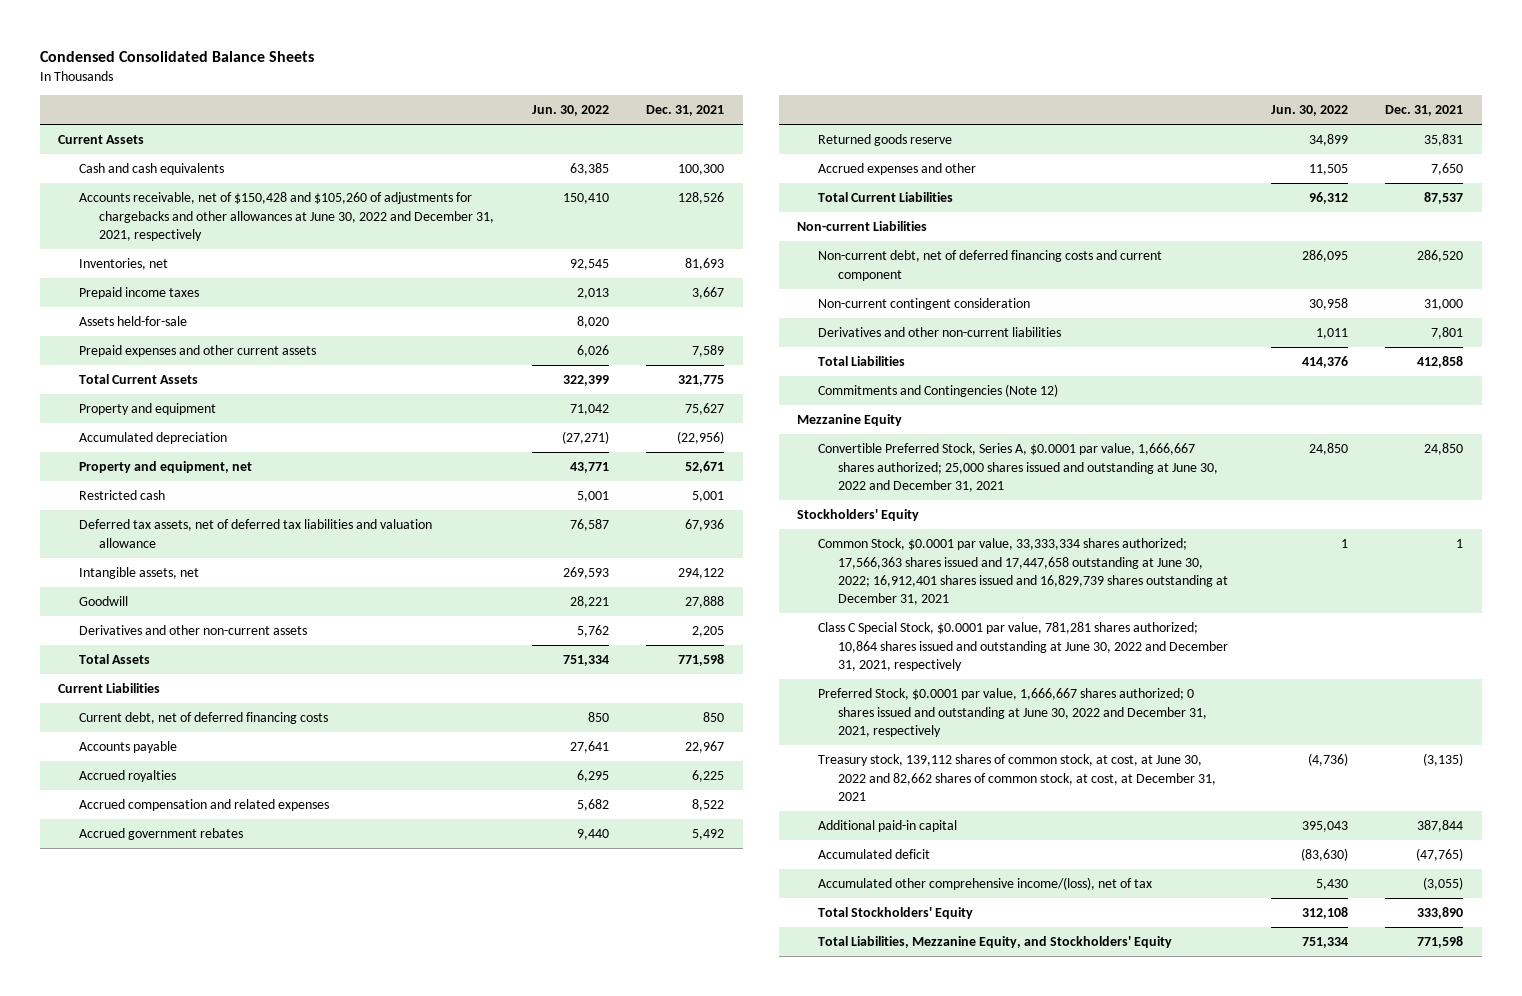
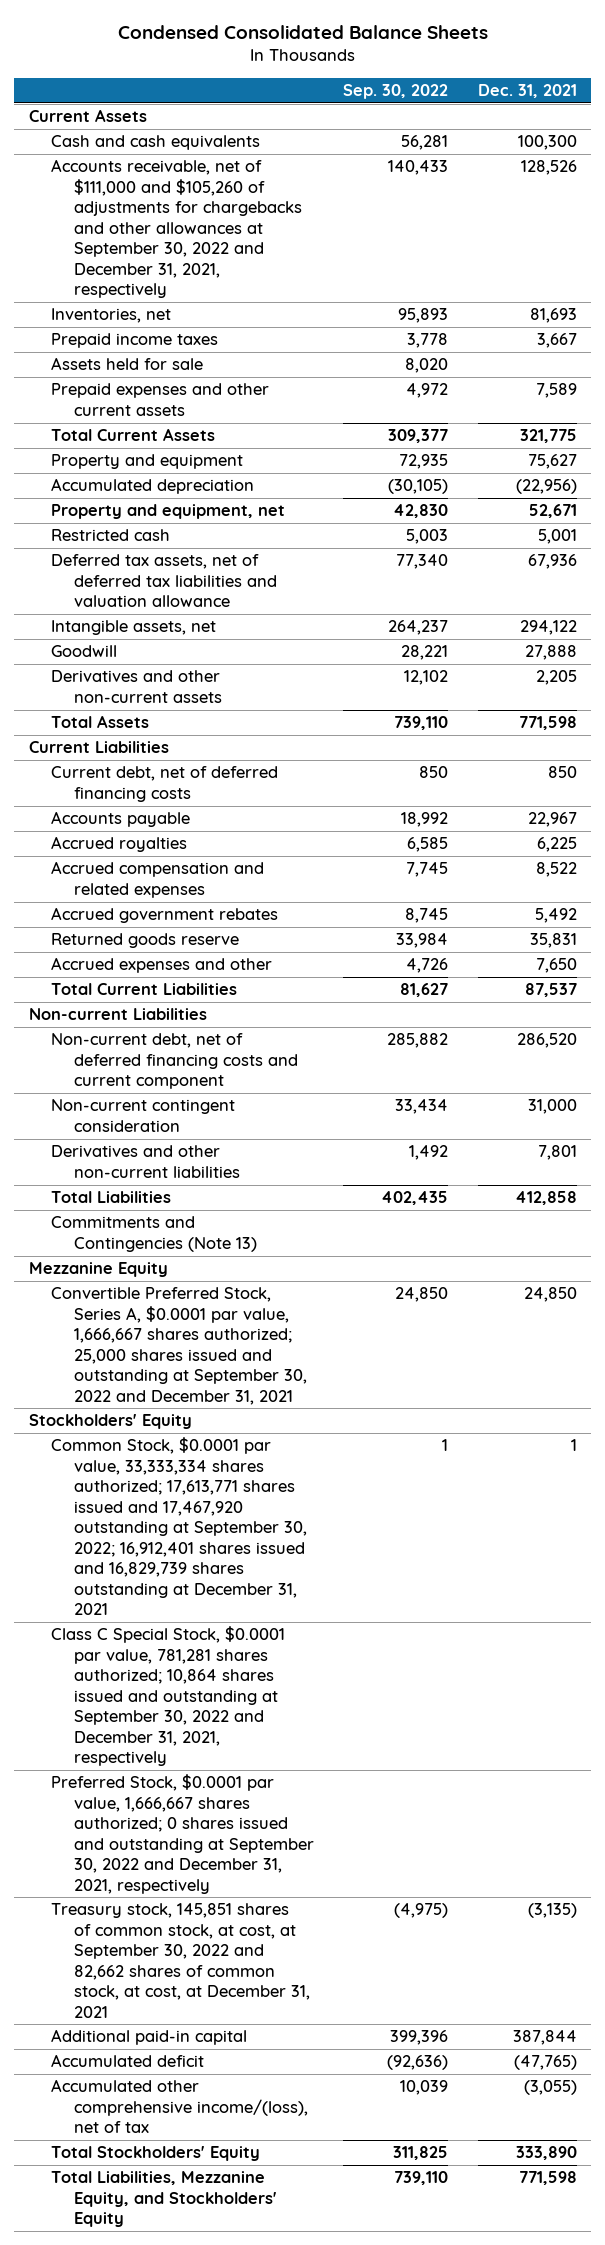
- | Jun. 30, 2022 | Dec. 31, 2021
+ | Sep. 30, 2022 | Dec. 31, 2021
- Accounts receivable, net of $150,428 and $105,260 of adjustments for chargebacks and other allowances at June 30, 2022 and December 31, 2021, respectively | 150,410 | 128,526
+ Accounts receivable, net of $111,000 and $105,260 of adjustments for chargebacks and other allowances at September 30, 2022 and December 31, 2021, respectively | 140,433 | 128,526
- Assets held-for-sale | 8,020 |
+ Assets held for sale | 8,020 |
- Commitments and Contingencies (Note 12)
+ Commitments and Contingencies (Note 13)
- Convertible Preferred Stock, Series A, $0.0001 par value, 1,666,667 shares authorized; 25,000 shares issued and outstanding at June 30, 2022 and December 31, 2021 | 24,850 | 24,850
+ Convertible Preferred Stock, Series A, $0.0001 par value, 1,666,667 shares authorized; 25,000 shares issued and outstanding at September 30, 2022 and December 31, 2021 | 24,850 | 24,850
- Common Stock, $0.0001 par value, 33,333,334 shares authorized; 17,566,363 shares issued and 17,447,658 outstanding at June 30, 2022; 16,912,401 shares issued and 16,829,739 shares outstanding at December 31, 2021 | 1 | 1
- Class C Special Stock, $0.0001 par value, 781,281 shares authorized; 10,864 shares issued and outstanding at June 30, 2022 and December 31, 2021, respectively
- Preferred Stock, $0.0001 par value, 1,666,667 shares authorized; 0 shares issued and outstanding at June 30, 2022 and December 31, 2021, respectively
- Treasury stock, 139,112 shares of common stock, at cost, at June 30, 2022 and 82,662 shares of common stock, at cost, at December 31, 2021 | (4,736) | (3,135)
+ Common Stock, $0.0001 par value, 33,333,334 shares authorized; 17,613,771 shares issued and 17,467,920 outstanding at September 30, 2022; 16,912,401 shares issued and 16,829,739 shares outstanding at December 31, 2021 | 1 | 1
+ Class C Special Stock, $0.0001 par value, 781,281 shares authorized; 10,864 shares issued and outstanding at September 30, 2022 and December 31, 2021, respectively
+ Preferred Stock, $0.0001 par value, 1,666,667 shares authorized; 0 shares issued and outstanding at September 30, 2022 and December 31, 2021, respectively
+ Treasury stock, 145,851 shares of common stock, at cost, at September 30, 2022 and 82,662 shares of common stock, at cost, at December 31, 2021 | (4,975) | (3,135)

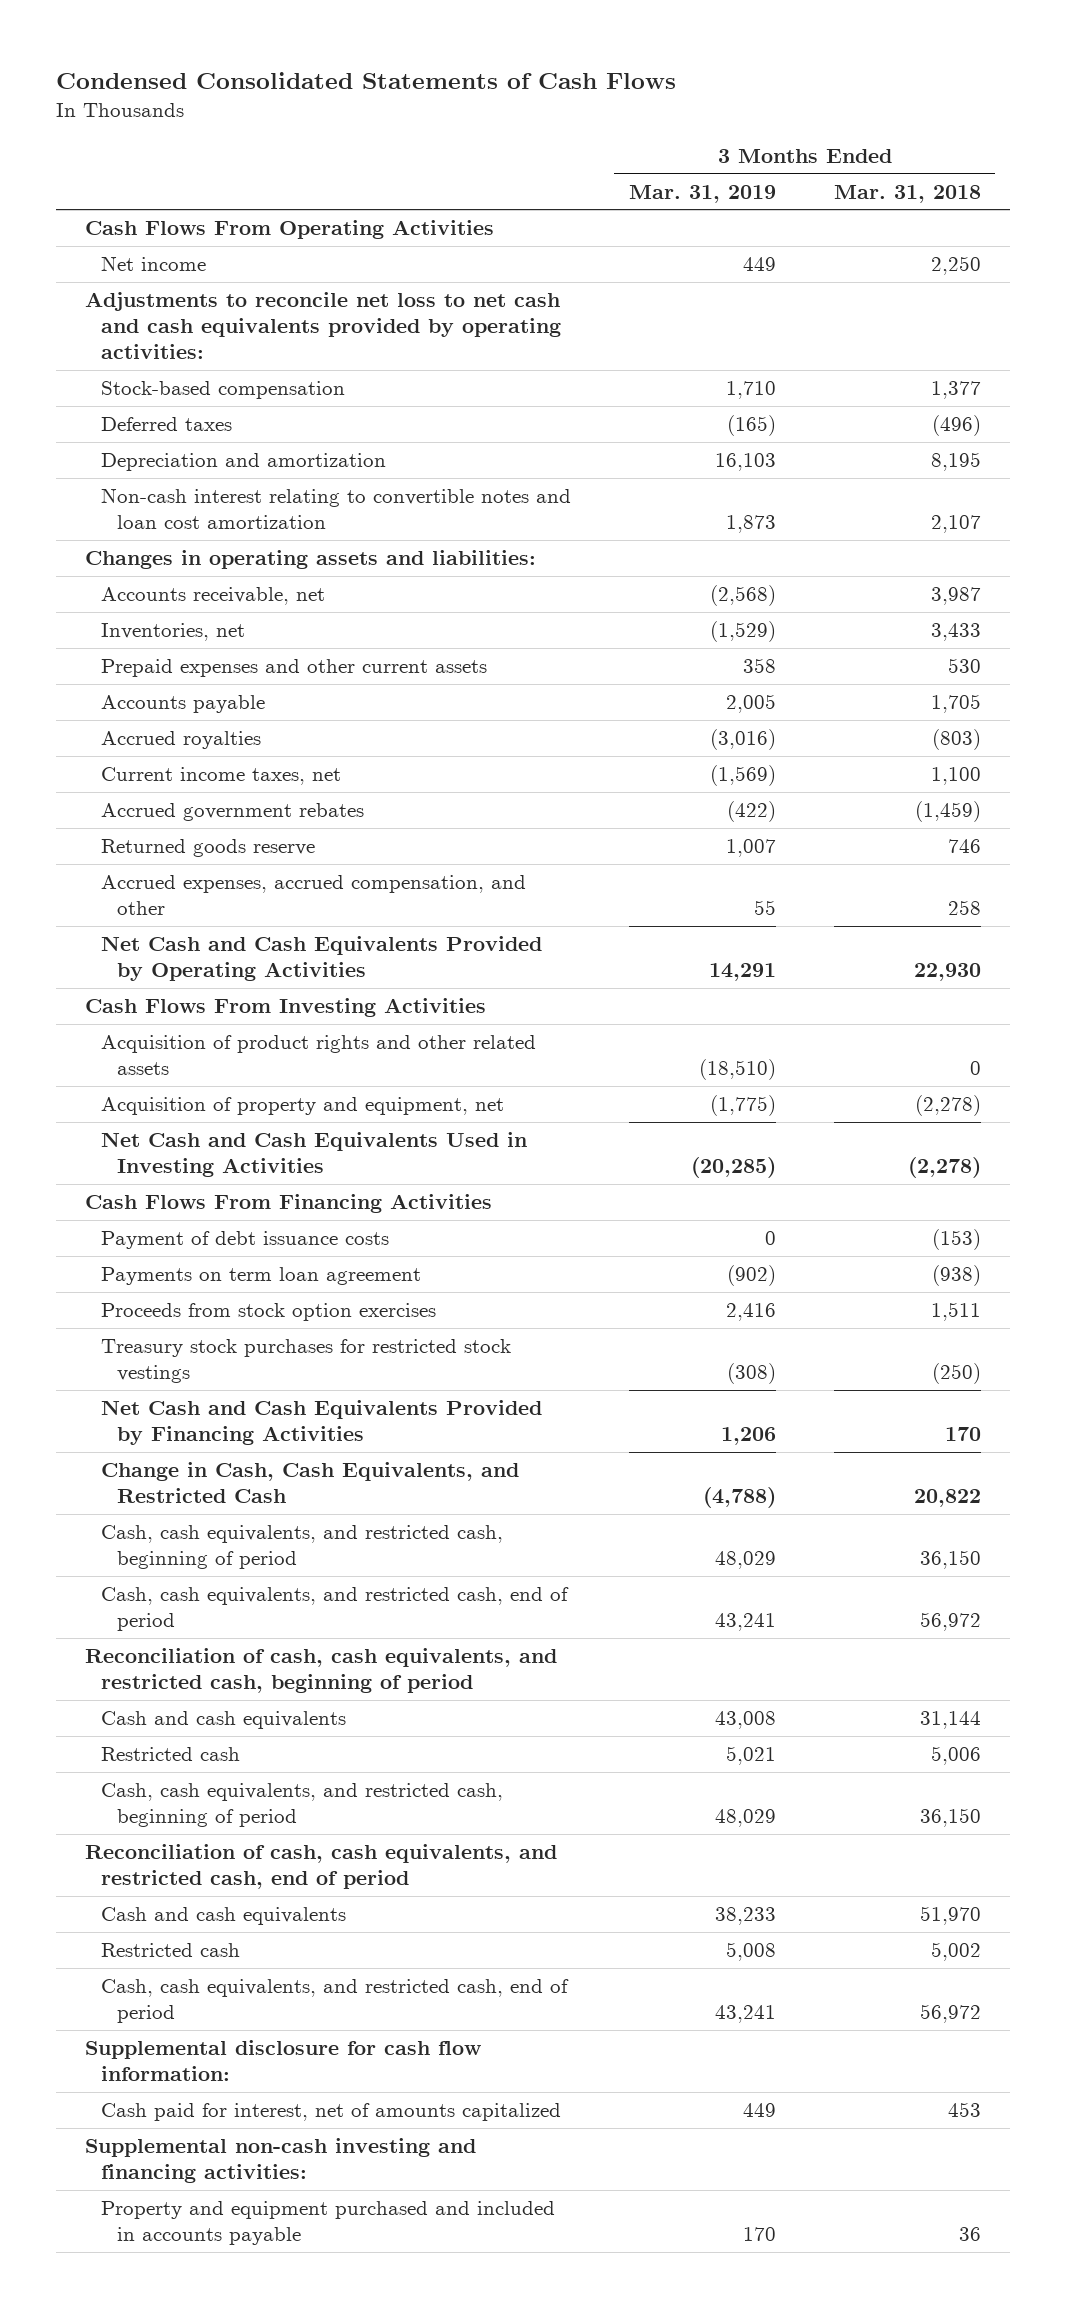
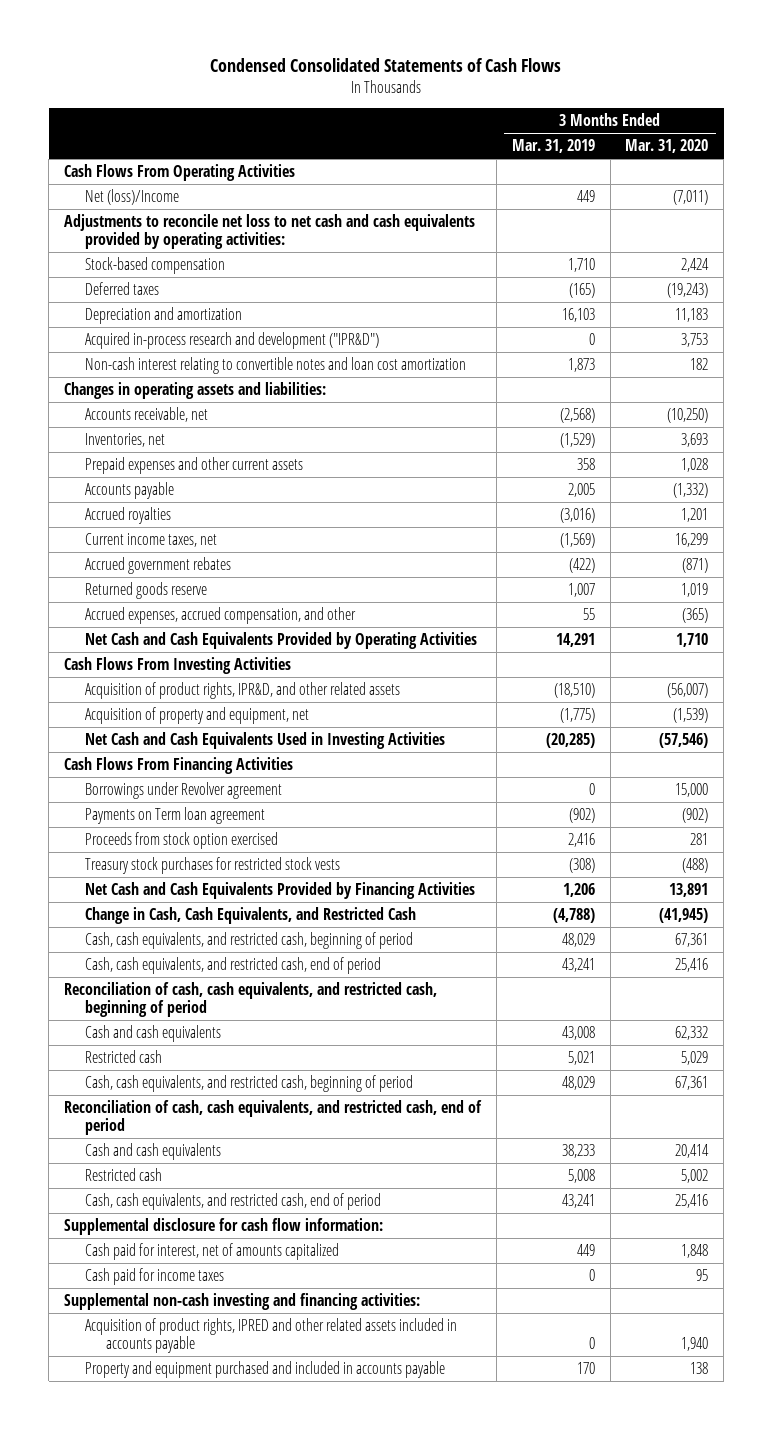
- | 3 Months Ended Mar. 31, 2019 | 3 Months Ended Mar. 31, 2018
+ | 3 Months Ended Mar. 31, 2019 | 3 Months Ended Mar. 31, 2020
- Net income | 449 | 2,250
+ Net (loss)/Income | 449 | (7,011)
+ Acquired in-process research and development ("IPR&D") | 0 | 3,753
- Acquisition of product rights and other related assets | (18,510) | 0
+ Acquisition of product rights, IPR&D, and other related assets | (18,510) | (56,007)
- Payment of debt issuance costs | 0 | (153)
- Payments on term loan agreement | (902) | (938)
- Proceeds from stock option exercises | 2,416 | 1,511
- Treasury stock purchases for restricted stock vestings | (308) | (250)
+ Borrowings under Revolver agreement | 0 | 15,000
+ Payments on Term loan agreement | (902) | (902)
+ Proceeds from stock option exercised | 2,416 | 281
+ Treasury stock purchases for restricted stock vests | (308) | (488)
+ Cash paid for income taxes | 0 | 95
+ Acquisition of product rights, IPRED and other related assets included in accounts payable | 0 | 1,940

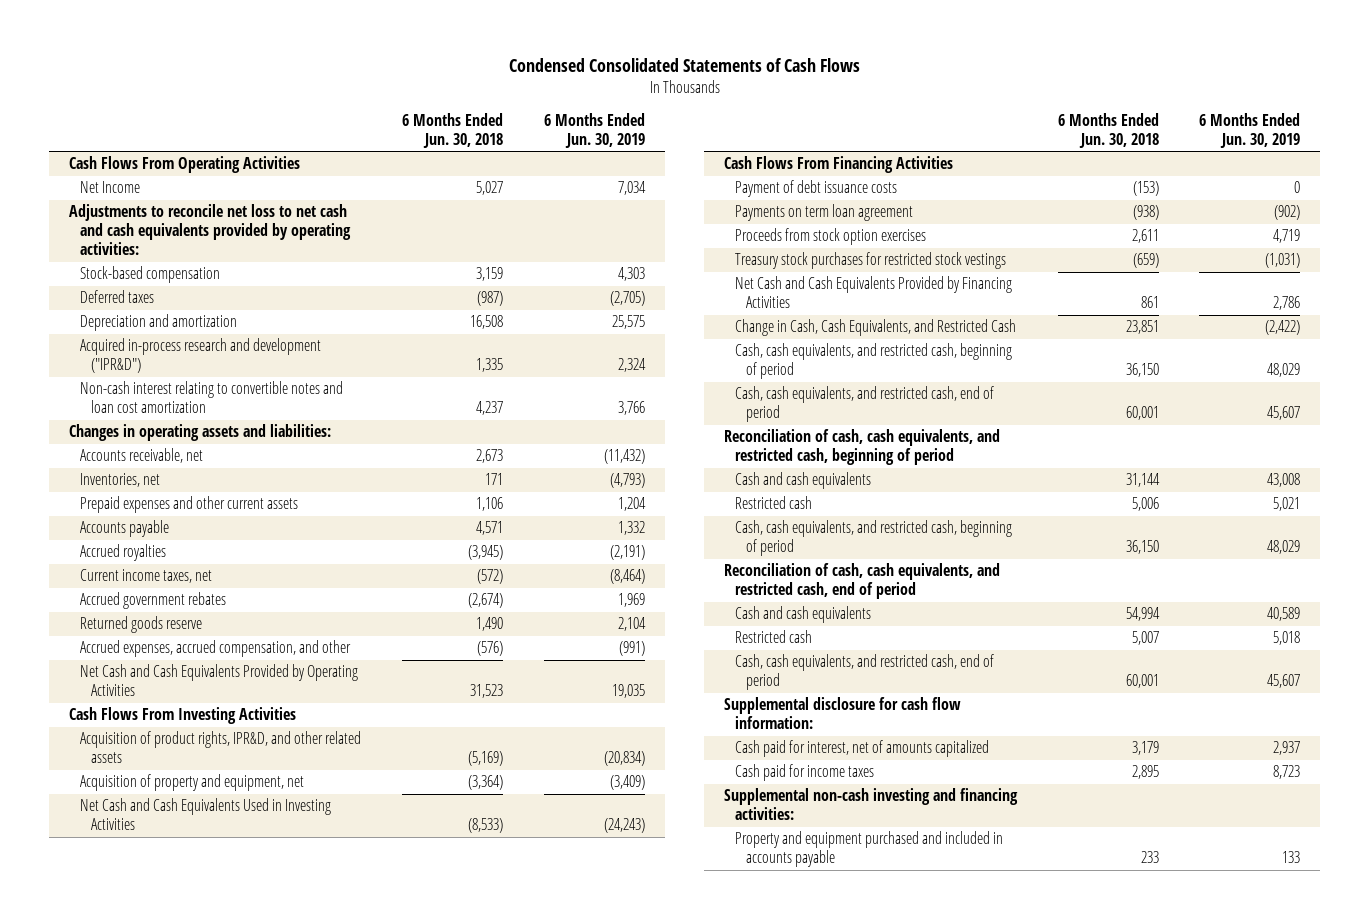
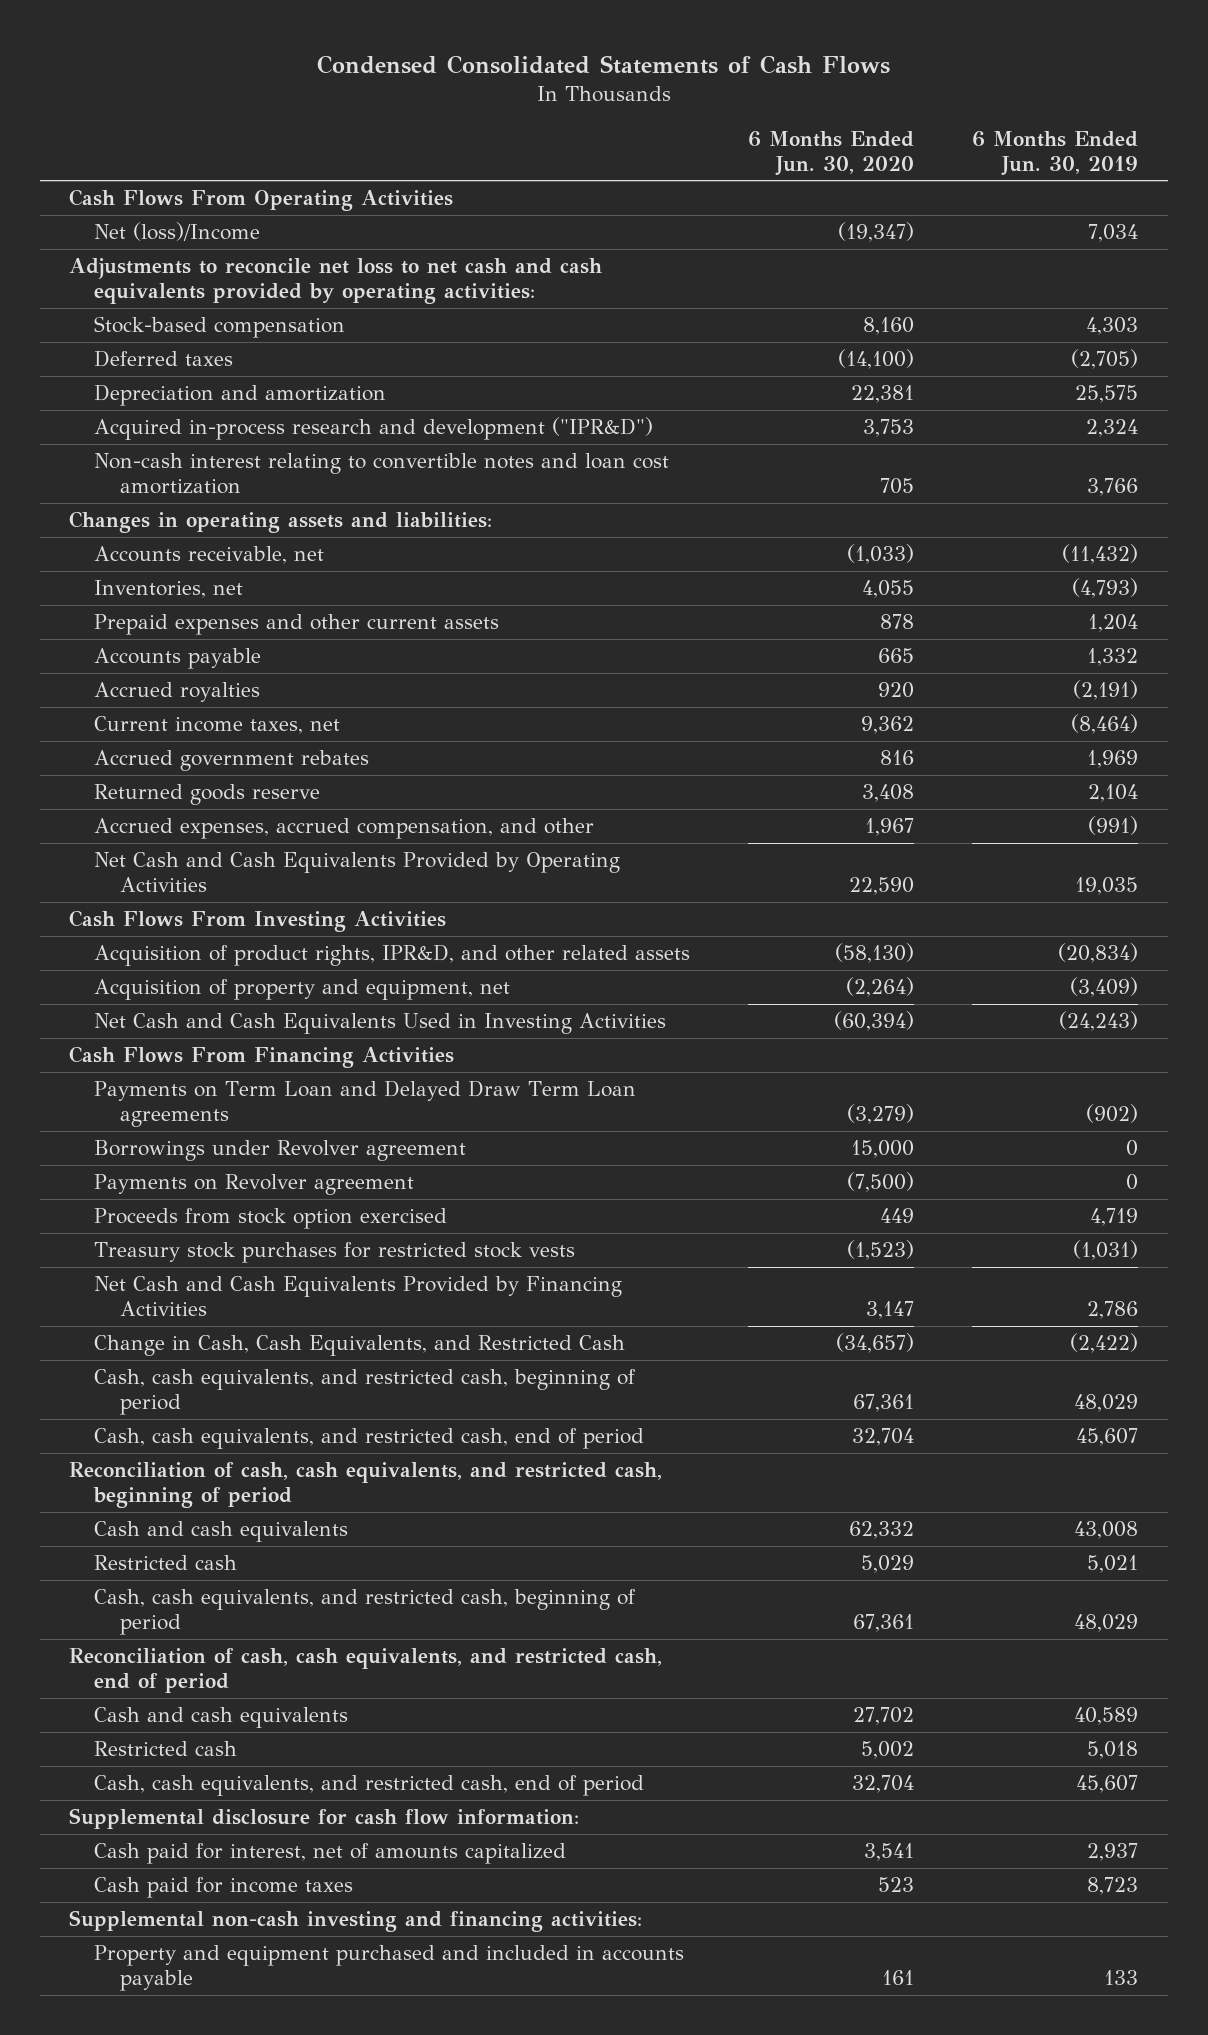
- | 6 Months Ended Jun. 30, 2018 | 6 Months Ended Jun. 30, 2019
+ | 6 Months Ended Jun. 30, 2020 | 6 Months Ended Jun. 30, 2019
- Net Income | 5,027 | 7,034
+ Net (loss)/Income | (19,347) | 7,034
- Payment of debt issuance costs | (153) | 0
- Payments on term loan agreement | (938) | (902)
- Proceeds from stock option exercises | 2,611 | 4,719
- Treasury stock purchases for restricted stock vestings | (659) | (1,031)
+ Payments on Term Loan and Delayed Draw Term Loan agreements | (3,279) | (902)
+ Borrowings under Revolver agreement | 15,000 | 0
+ Payments on Revolver agreement | (7,500) | 0
+ Proceeds from stock option exercised | 449 | 4,719
+ Treasury stock purchases for restricted stock vests | (1,523) | (1,031)

